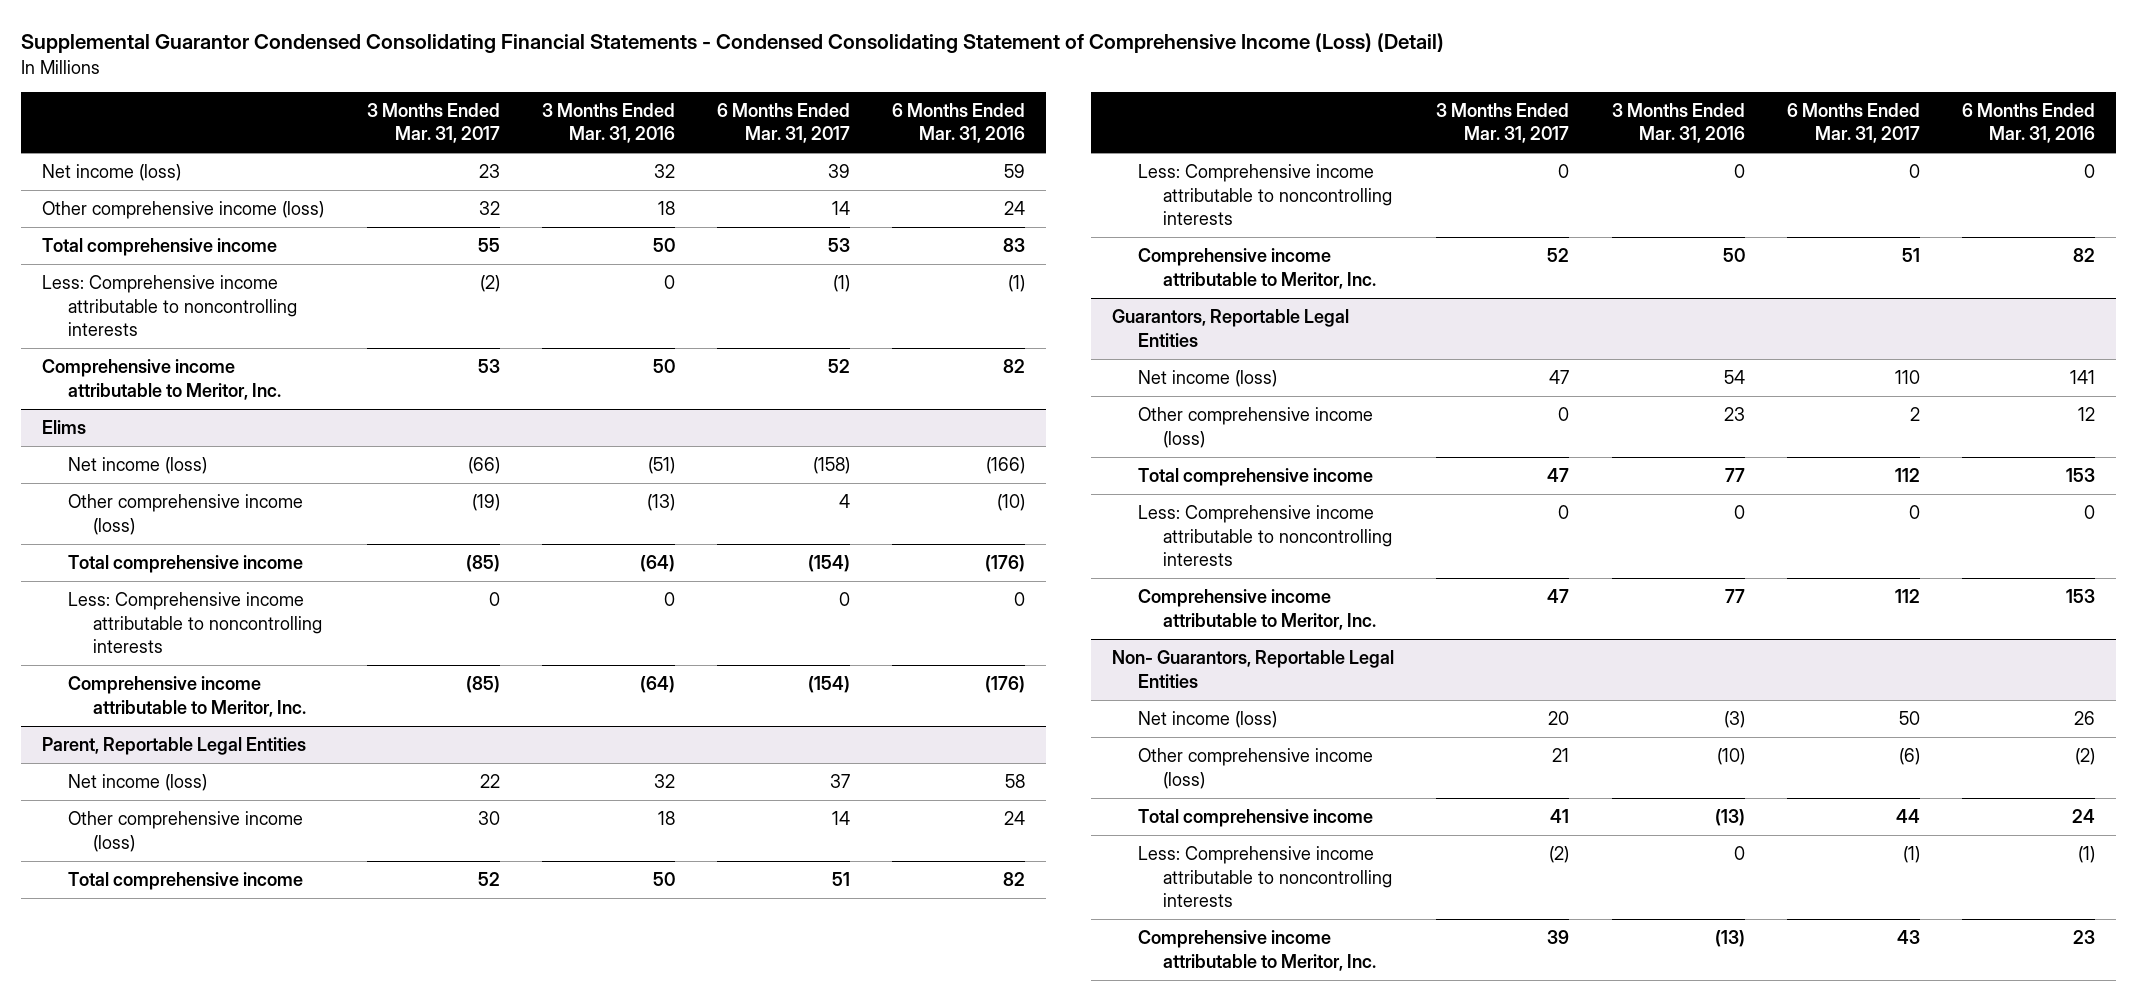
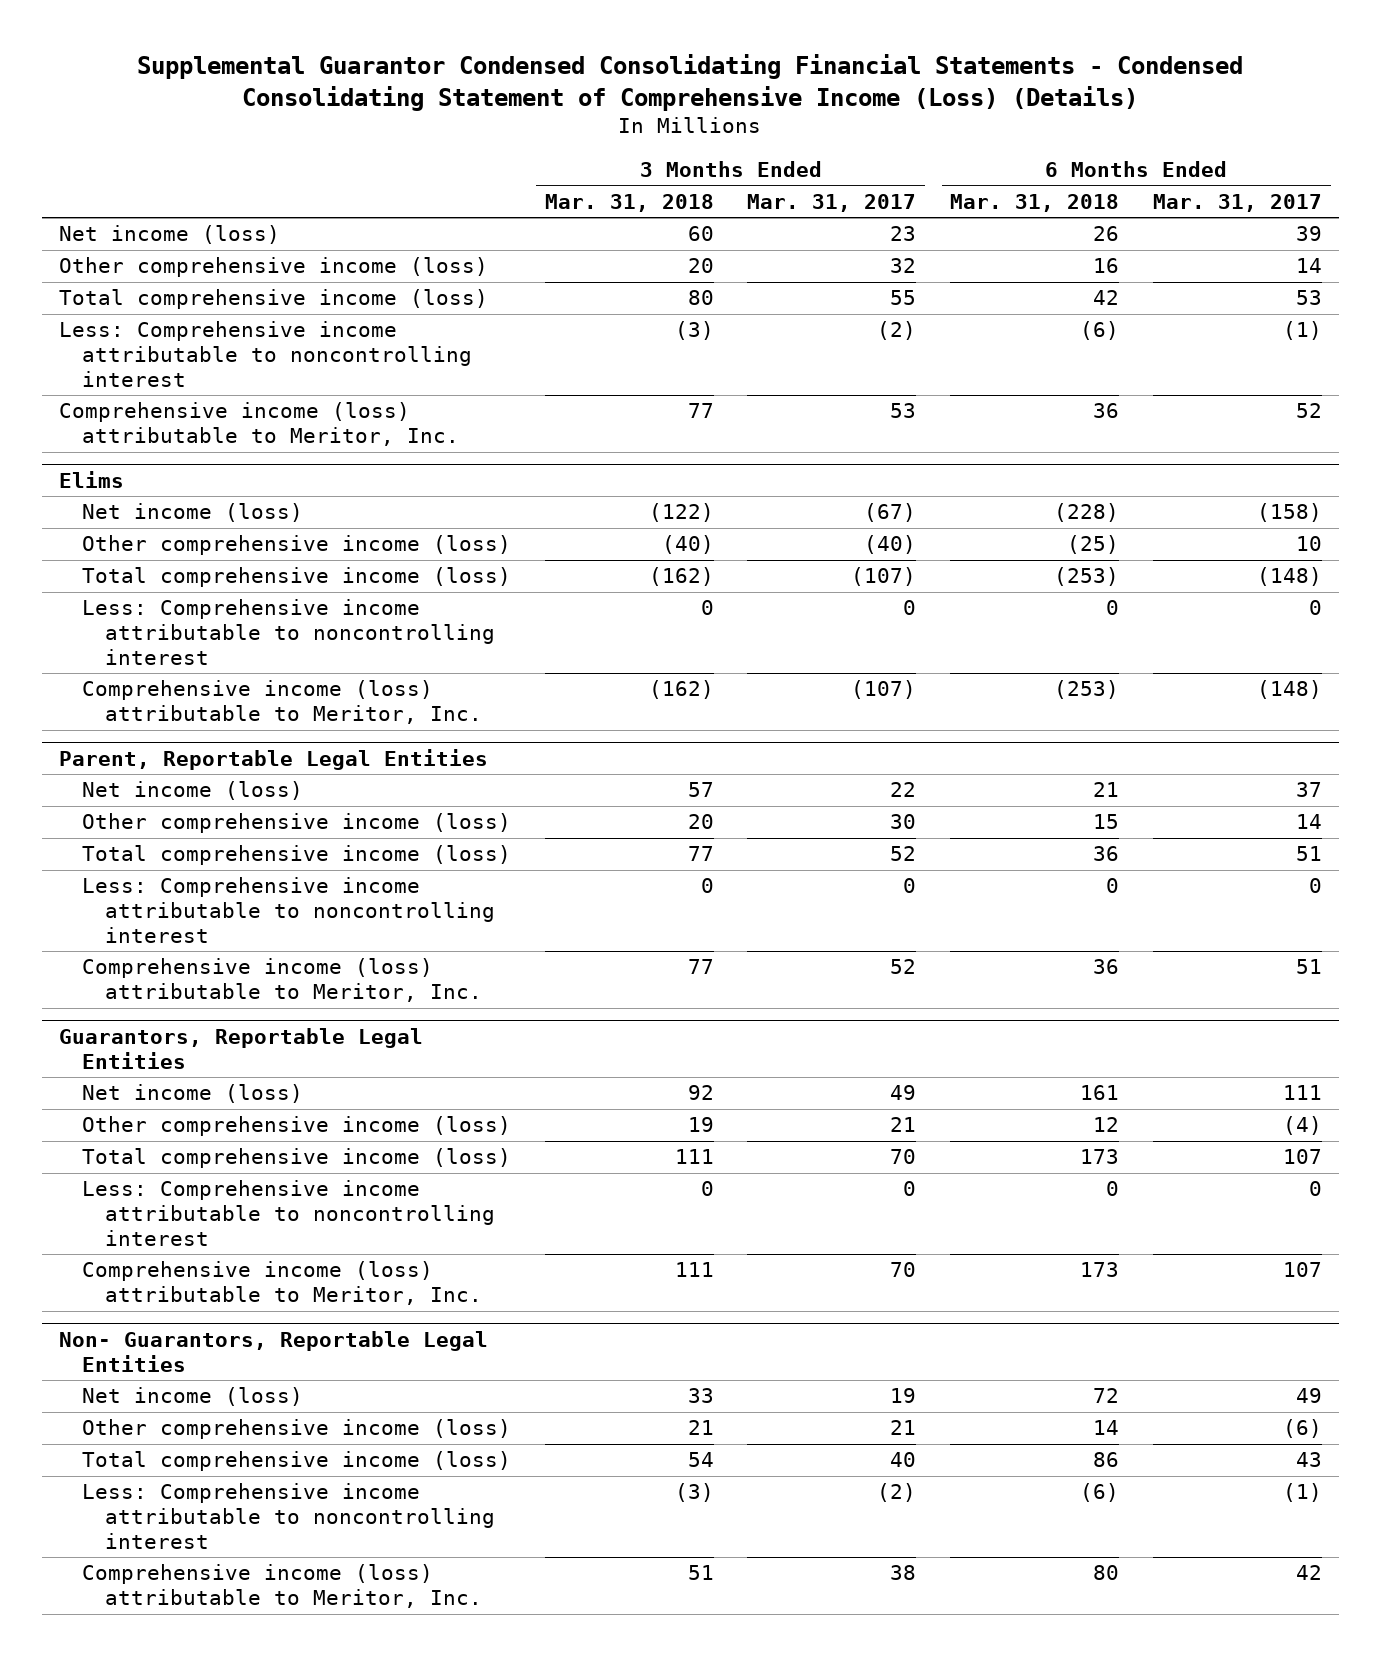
- Supplemental Guarantor Condensed Consolidating Financial Statements - Condensed Consolidating Statement of Comprehensive Income (Loss) (Detail)
+ Supplemental Guarantor Condensed Consolidating Financial Statements - Condensed Consolidating Statement of Comprehensive Income (Loss) (Details)
- | 3 Months Ended Mar. 31, 2017 | 3 Months Ended Mar. 31, 2016 | 6 Months Ended Mar. 31, 2017 | 6 Months Ended Mar. 31, 2016
+ | 3 Months Ended Mar. 31, 2018 | 3 Months Ended Mar. 31, 2017 | 6 Months Ended Mar. 31, 2018 | 6 Months Ended Mar. 31, 2017
- Total comprehensive income | 55 | 50 | 53 | 83
- Less: Comprehensive income attributable to noncontrolling interests | (2) | 0 | (1) | (1)
- Comprehensive income attributable to Meritor, Inc. | 53 | 50 | 52 | 82
+ Total comprehensive income (loss) | 80 | 55 | 42 | 53
+ Less: Comprehensive income attributable to noncontrolling interest | (3) | (2) | (6) | (1)
+ Comprehensive income (loss) attributable to Meritor, Inc. | 77 | 53 | 36 | 52
@ Elims
- Net income (loss) | (66) | (51) | (158) | (166)
- Other comprehensive income (loss) | (19) | (13) | 4 | (10)
- Total comprehensive income | (85) | (64) | (154) | (176)
- Less: Comprehensive income attributable to noncontrolling interests | 0 | 0 | 0 | 0
- Comprehensive income attributable to Meritor, Inc. | (85) | (64) | (154) | (176)
+ Net income (loss) | (122) | (67) | (228) | (158)
+ Other comprehensive income (loss) | (40) | (40) | (25) | 10
+ Total comprehensive income (loss) | (162) | (107) | (253) | (148)
+ Less: Comprehensive income attributable to noncontrolling interest | 0 | 0 | 0 | 0
+ Comprehensive income (loss) attributable to Meritor, Inc. | (162) | (107) | (253) | (148)
@ Parent, Reportable Legal Entities
- Total comprehensive income | 52 | 50 | 51 | 82
- Less: Comprehensive income attributable to noncontrolling interests | 0 | 0 | 0 | 0
- Comprehensive income attributable to Meritor, Inc. | 52 | 50 | 51 | 82
+ Total comprehensive income (loss) | 77 | 52 | 36 | 51
+ Less: Comprehensive income attributable to noncontrolling interest | 0 | 0 | 0 | 0
+ Comprehensive income (loss) attributable to Meritor, Inc. | 77 | 52 | 36 | 51
@ Guarantors, Reportable Legal Entities
- Net income (loss) | 47 | 54 | 110 | 141
- Other comprehensive income (loss) | 0 | 23 | 2 | 12
- Total comprehensive income | 47 | 77 | 112 | 153
- Less: Comprehensive income attributable to noncontrolling interests | 0 | 0 | 0 | 0
- Comprehensive income attributable to Meritor, Inc. | 47 | 77 | 112 | 153
+ Net income (loss) | 92 | 49 | 161 | 111
+ Other comprehensive income (loss) | 19 | 21 | 12 | (4)
+ Total comprehensive income (loss) | 111 | 70 | 173 | 107
+ Less: Comprehensive income attributable to noncontrolling interest | 0 | 0 | 0 | 0
+ Comprehensive income (loss) attributable to Meritor, Inc. | 111 | 70 | 173 | 107
@ Non- Guarantors, Reportable Legal Entities
- Net income (loss) | 20 | (3) | 50 | 26
+ Net income (loss) | 33 | 19 | 72 | 49
- Total comprehensive income | 41 | (13) | 44 | 24
- Less: Comprehensive income attributable to noncontrolling interests | (2) | 0 | (1) | (1)
- Comprehensive income attributable to Meritor, Inc. | 39 | (13) | 43 | 23
+ Total comprehensive income (loss) | 54 | 40 | 86 | 43
+ Less: Comprehensive income attributable to noncontrolling interest | (3) | (2) | (6) | (1)
+ Comprehensive income (loss) attributable to Meritor, Inc. | 51 | 38 | 80 | 42

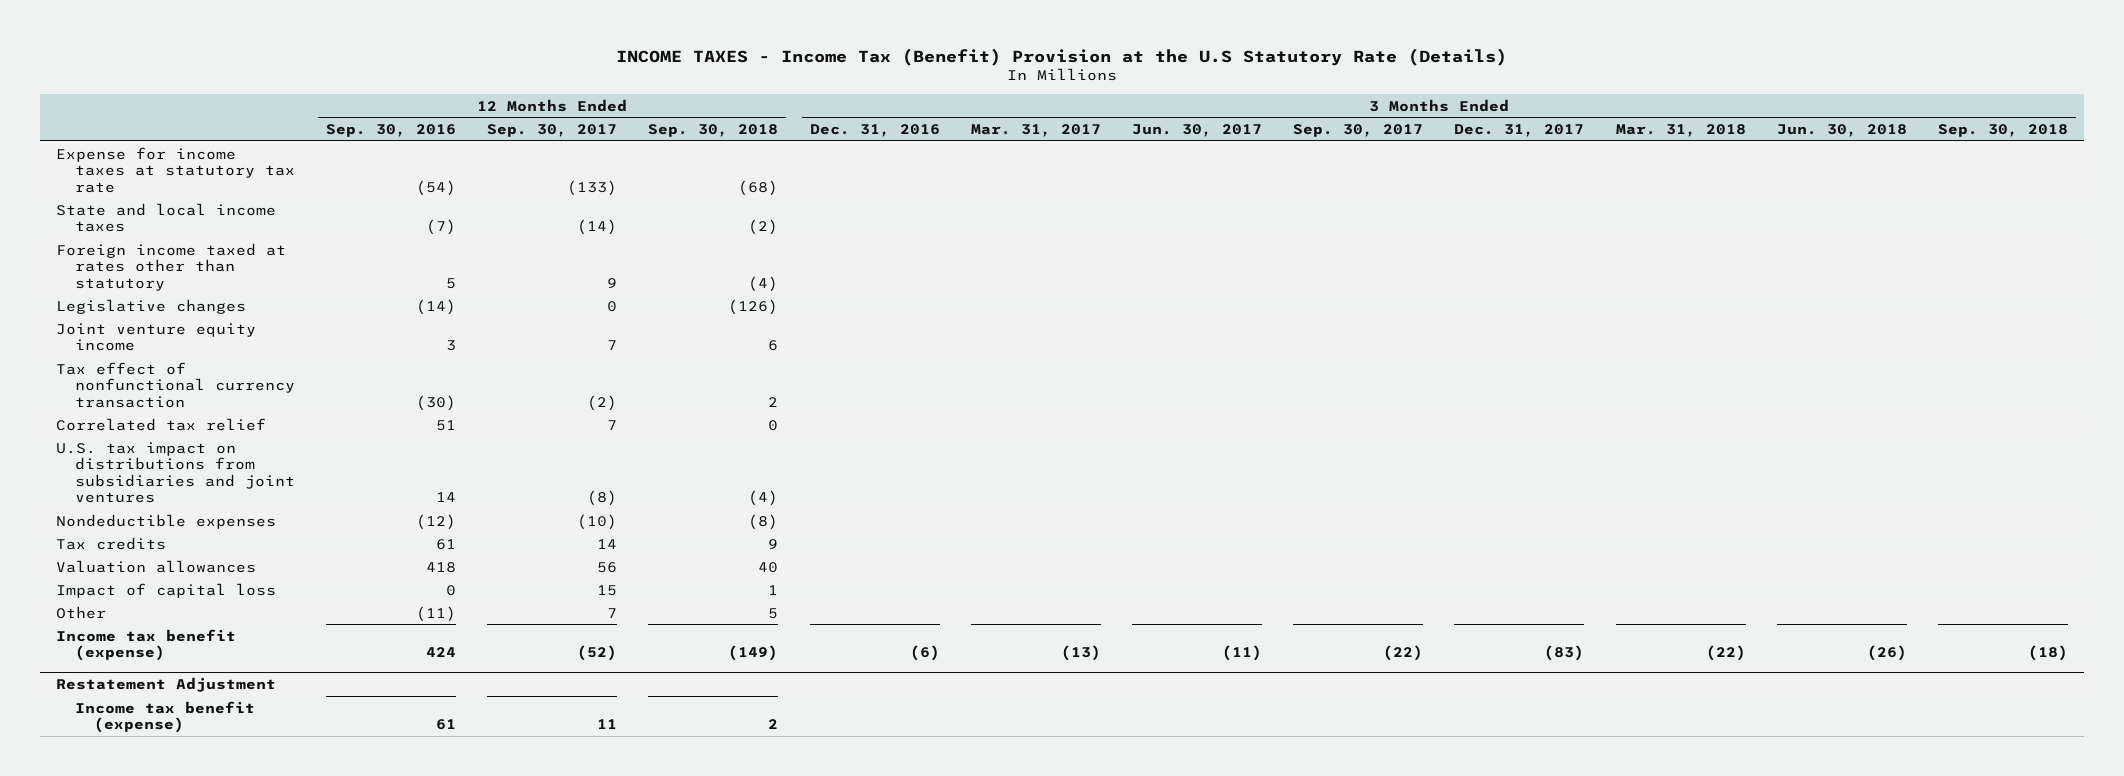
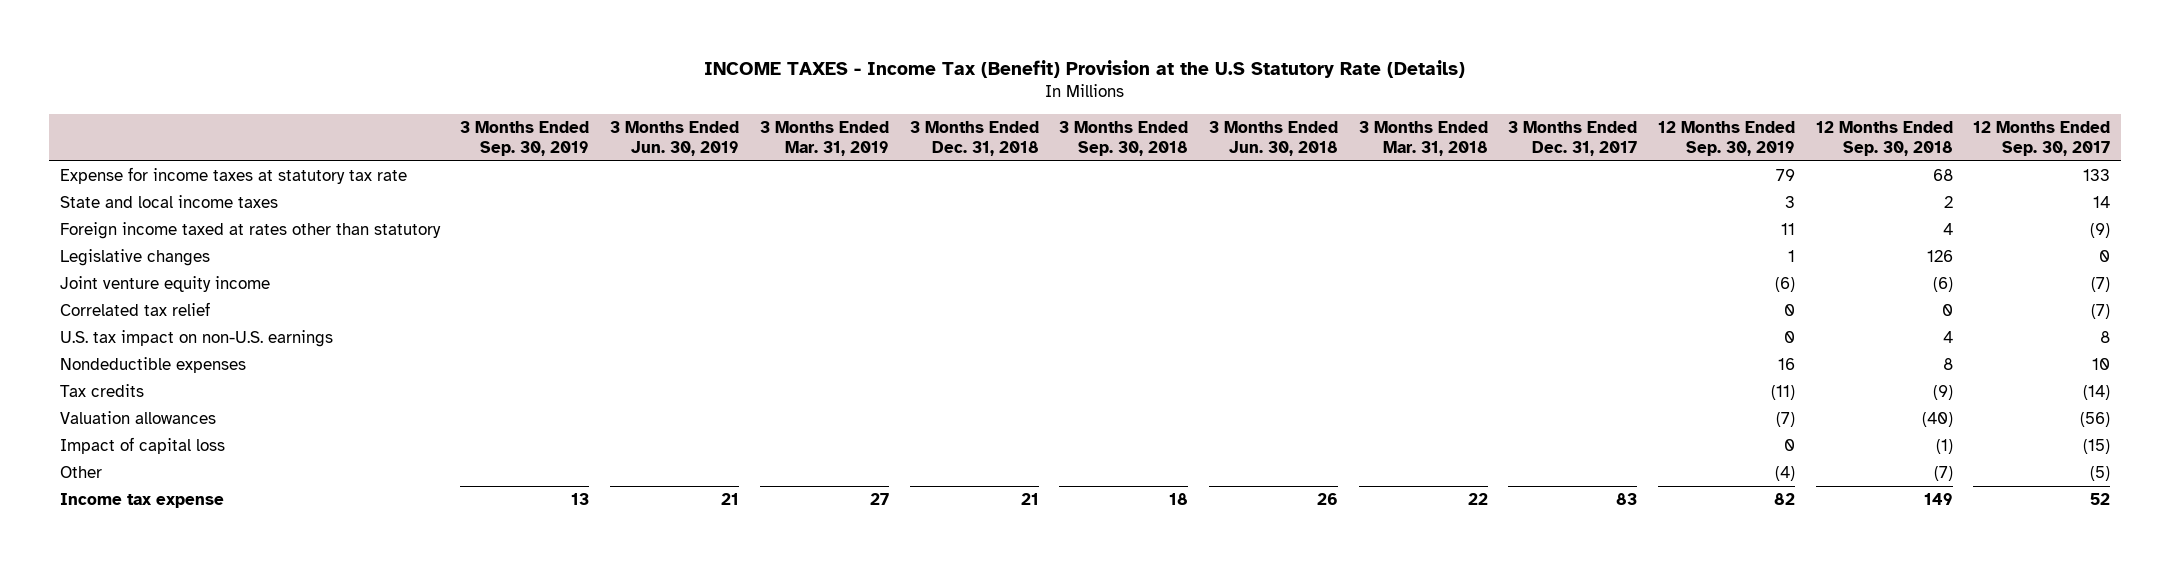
- | 12 Months Ended Sep. 30, 2016 | 12 Months Ended Sep. 30, 2017 | 12 Months Ended Sep. 30, 2018 | 3 Months Ended Dec. 31, 2016 | 3 Months Ended Mar. 31, 2017 | 3 Months Ended Jun. 30, 2017 | 3 Months Ended Sep. 30, 2017 | 3 Months Ended Dec. 31, 2017 | 3 Months Ended Mar. 31, 2018 | 3 Months Ended Jun. 30, 2018 | 3 Months Ended Sep. 30, 2018
+ | 3 Months Ended Sep. 30, 2019 | 3 Months Ended Jun. 30, 2019 | 3 Months Ended Mar. 31, 2019 | 3 Months Ended Dec. 31, 2018 | 3 Months Ended Sep. 30, 2018 | 3 Months Ended Jun. 30, 2018 | 3 Months Ended Mar. 31, 2018 | 3 Months Ended Dec. 31, 2017 | 12 Months Ended Sep. 30, 2019 | 12 Months Ended Sep. 30, 2018 | 12 Months Ended Sep. 30, 2017
- Expense for income taxes at statutory tax rate | (54) | (133) | (68) | | | | | | | |
- State and local income taxes | (7) | (14) | (2) | | | | | | | |
- Foreign income taxed at rates other than statutory | 5 | 9 | (4) | | | | | | | |
- Legislative changes | (14) | 0 | (126) | | | | | | | |
- Joint venture equity income | 3 | 7 | 6 | | | | | | | |
- Tax effect of nonfunctional currency transaction | (30) | (2) | 2 | | | | | | | |
- Correlated tax relief | 51 | 7 | 0 | | | | | | | |
- U.S. tax impact on distributions from subsidiaries and joint ventures | 14 | (8) | (4) | | | | | | | |
- Nondeductible expenses | (12) | (10) | (8) | | | | | | | |
- Tax credits | 61 | 14 | 9 | | | | | | | |
- Valuation allowances | 418 | 56 | 40 | | | | | | | |
- Impact of capital loss | 0 | 15 | 1 | | | | | | | |
- Other | (11) | 7 | 5 | | | | | | | |
- Income tax benefit (expense) | 424 | (52) | (149) | (6) | (13) | (11) | (22) | (83) | (22) | (26) | (18)
- Restatement Adjustment
- Income tax benefit (expense) | 61 | 11 | 2 | | | | | | | |
+ Expense for income taxes at statutory tax rate | | | | | | | | | 79 | 68 | 133
+ State and local income taxes | | | | | | | | | 3 | 2 | 14
+ Foreign income taxed at rates other than statutory | | | | | | | | | 11 | 4 | (9)
+ Legislative changes | | | | | | | | | 1 | 126 | 0
+ Joint venture equity income | | | | | | | | | (6) | (6) | (7)
+ Correlated tax relief | | | | | | | | | 0 | 0 | (7)
+ U.S. tax impact on non-U.S. earnings | | | | | | | | | 0 | 4 | 8
+ Nondeductible expenses | | | | | | | | | 16 | 8 | 10
+ Tax credits | | | | | | | | | (11) | (9) | (14)
+ Valuation allowances | | | | | | | | | (7) | (40) | (56)
+ Impact of capital loss | | | | | | | | | 0 | (1) | (15)
+ Other | | | | | | | | | (4) | (7) | (5)
+ Income tax expense | 13 | 21 | 27 | 21 | 18 | 26 | 22 | 83 | 82 | 149 | 52

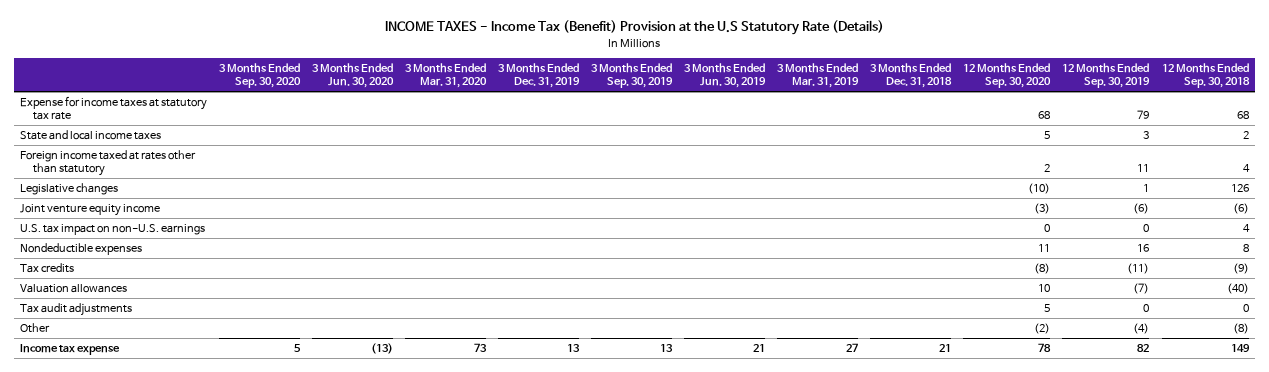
- | 3 Months Ended Sep. 30, 2019 | 3 Months Ended Jun. 30, 2019 | 3 Months Ended Mar. 31, 2019 | 3 Months Ended Dec. 31, 2018 | 3 Months Ended Sep. 30, 2018 | 3 Months Ended Jun. 30, 2018 | 3 Months Ended Mar. 31, 2018 | 3 Months Ended Dec. 31, 2017 | 12 Months Ended Sep. 30, 2019 | 12 Months Ended Sep. 30, 2018 | 12 Months Ended Sep. 30, 2017
+ | 3 Months Ended Sep. 30, 2020 | 3 Months Ended Jun. 30, 2020 | 3 Months Ended Mar. 31, 2020 | 3 Months Ended Dec. 31, 2019 | 3 Months Ended Sep. 30, 2019 | 3 Months Ended Jun. 30, 2019 | 3 Months Ended Mar. 31, 2019 | 3 Months Ended Dec. 31, 2018 | 12 Months Ended Sep. 30, 2020 | 12 Months Ended Sep. 30, 2019 | 12 Months Ended Sep. 30, 2018
- Correlated tax relief | | | | | | | | | 0 | 0 | (7)
- Impact of capital loss | | | | | | | | | 0 | (1) | (15)
- Other | | | | | | | | | (4) | (7) | (5)
+ Tax audit adjustments | | | | | | | | | 5 | 0 | 0
+ Other | | | | | | | | | (2) | (4) | (8)

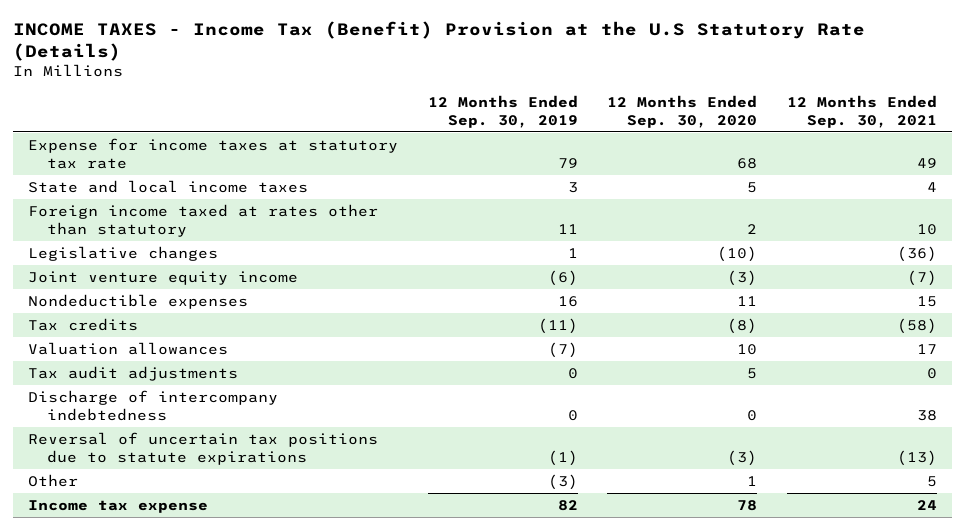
- | 3 Months Ended Sep. 30, 2020 | 3 Months Ended Jun. 30, 2020 | 3 Months Ended Mar. 31, 2020 | 3 Months Ended Dec. 31, 2019 | 3 Months Ended Sep. 30, 2019 | 3 Months Ended Jun. 30, 2019 | 3 Months Ended Mar. 31, 2019 | 3 Months Ended Dec. 31, 2018 | 12 Months Ended Sep. 30, 2020 | 12 Months Ended Sep. 30, 2019 | 12 Months Ended Sep. 30, 2018
+ | 12 Months Ended Sep. 30, 2019 | 12 Months Ended Sep. 30, 2020 | 12 Months Ended Sep. 30, 2021
- U.S. tax impact on non-U.S. earnings | | | | | | | | | 0 | 0 | 4
- Other | | | | | | | | | (2) | (4) | (8)
+ Discharge of intercompany indebtedness | 0 | 0 | 38
+ Reversal of uncertain tax positions due to statute expirations | (1) | (3) | (13)
+ Other | (3) | 1 | 5

